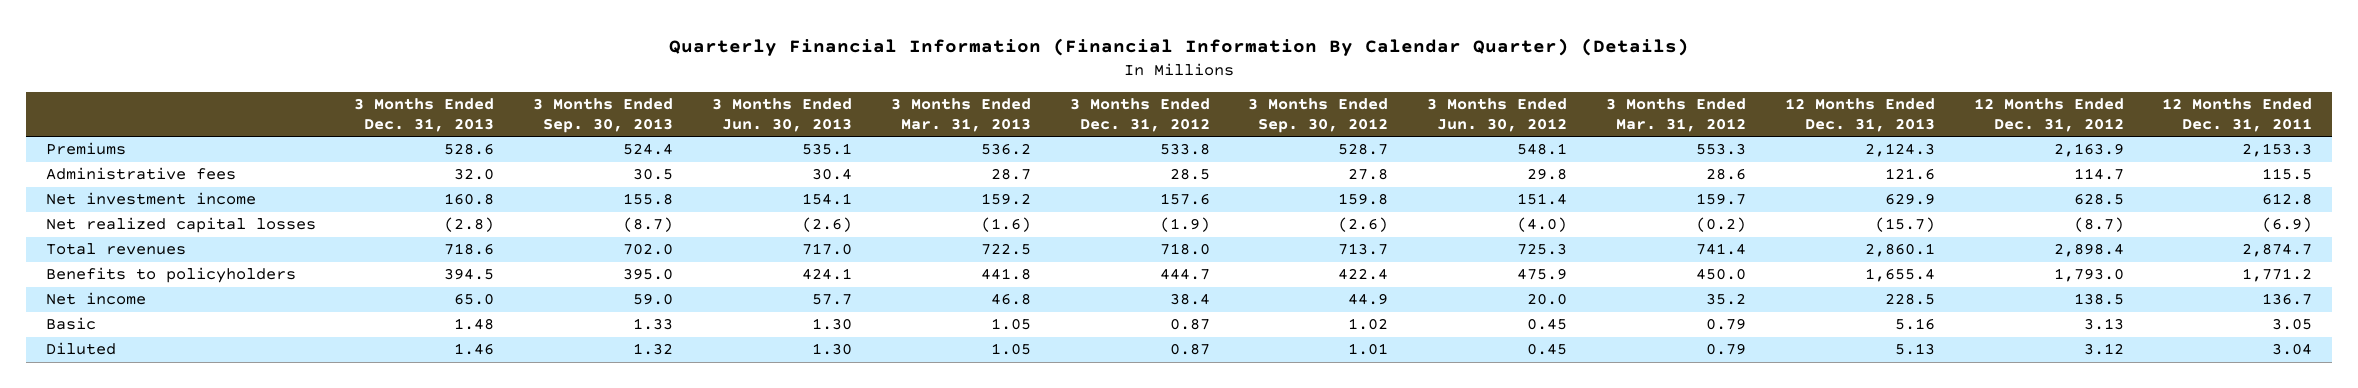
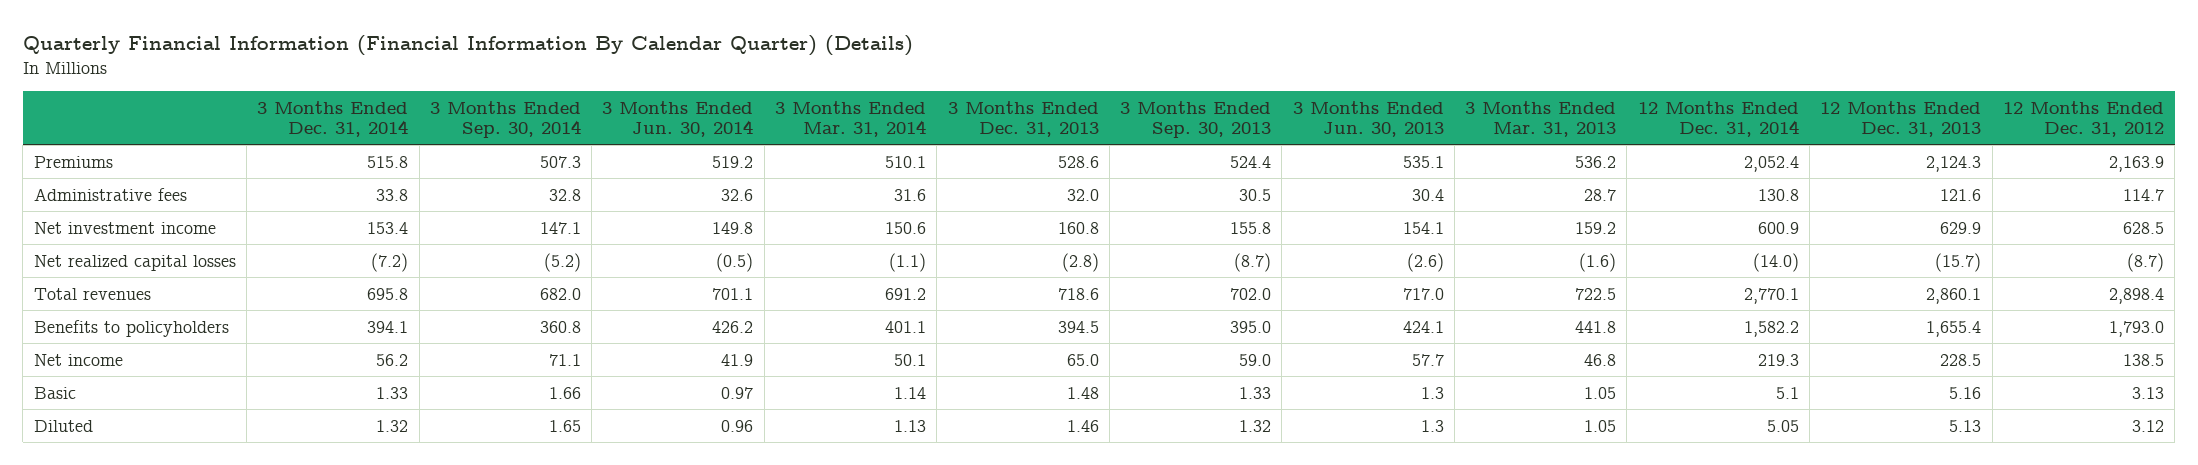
- | 3 Months Ended Dec. 31, 2013 | 3 Months Ended Sep. 30, 2013 | 3 Months Ended Jun. 30, 2013 | 3 Months Ended Mar. 31, 2013 | 3 Months Ended Dec. 31, 2012 | 3 Months Ended Sep. 30, 2012 | 3 Months Ended Jun. 30, 2012 | 3 Months Ended Mar. 31, 2012 | 12 Months Ended Dec. 31, 2013 | 12 Months Ended Dec. 31, 2012 | 12 Months Ended Dec. 31, 2011
+ | 3 Months Ended Dec. 31, 2014 | 3 Months Ended Sep. 30, 2014 | 3 Months Ended Jun. 30, 2014 | 3 Months Ended Mar. 31, 2014 | 3 Months Ended Dec. 31, 2013 | 3 Months Ended Sep. 30, 2013 | 3 Months Ended Jun. 30, 2013 | 3 Months Ended Mar. 31, 2013 | 12 Months Ended Dec. 31, 2014 | 12 Months Ended Dec. 31, 2013 | 12 Months Ended Dec. 31, 2012
- Basic | 1.48 | 1.33 | 1.30 | 1.05 | 0.87 | 1.02 | 0.45 | 0.79 | 5.16 | 3.13 | 3.05
- Diluted | 1.46 | 1.32 | 1.30 | 1.05 | 0.87 | 1.01 | 0.45 | 0.79 | 5.13 | 3.12 | 3.04
+ Basic | 1.33 | 1.66 | 0.97 | 1.14 | 1.48 | 1.33 | 1.3 | 1.05 | 5.1 | 5.16 | 3.13
+ Diluted | 1.32 | 1.65 | 0.96 | 1.13 | 1.46 | 1.32 | 1.3 | 1.05 | 5.05 | 5.13 | 3.12

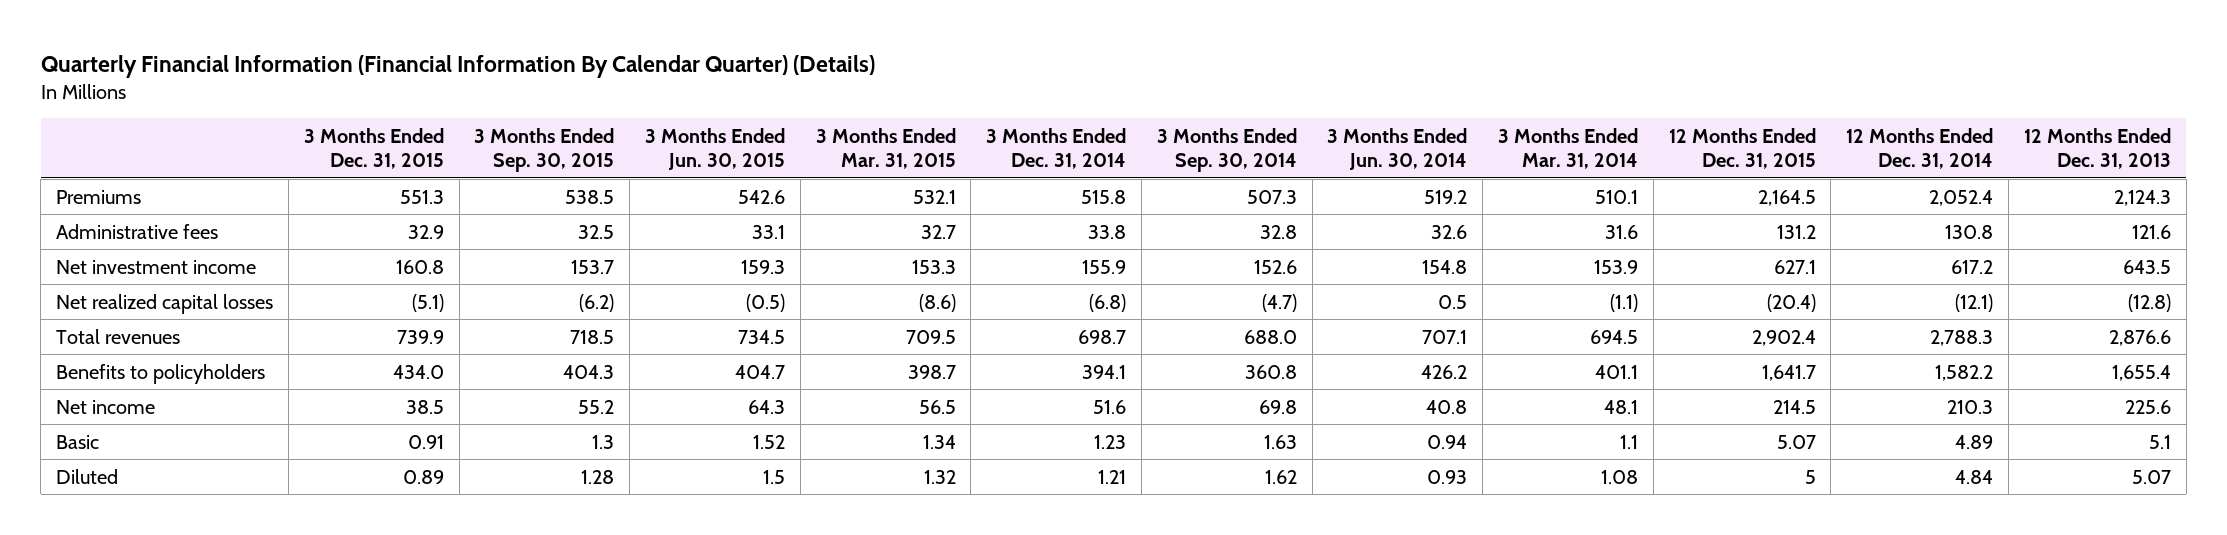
- | 3 Months Ended Dec. 31, 2014 | 3 Months Ended Sep. 30, 2014 | 3 Months Ended Jun. 30, 2014 | 3 Months Ended Mar. 31, 2014 | 3 Months Ended Dec. 31, 2013 | 3 Months Ended Sep. 30, 2013 | 3 Months Ended Jun. 30, 2013 | 3 Months Ended Mar. 31, 2013 | 12 Months Ended Dec. 31, 2014 | 12 Months Ended Dec. 31, 2013 | 12 Months Ended Dec. 31, 2012
+ | 3 Months Ended Dec. 31, 2015 | 3 Months Ended Sep. 30, 2015 | 3 Months Ended Jun. 30, 2015 | 3 Months Ended Mar. 31, 2015 | 3 Months Ended Dec. 31, 2014 | 3 Months Ended Sep. 30, 2014 | 3 Months Ended Jun. 30, 2014 | 3 Months Ended Mar. 31, 2014 | 12 Months Ended Dec. 31, 2015 | 12 Months Ended Dec. 31, 2014 | 12 Months Ended Dec. 31, 2013
- Net investment income | 153.4 | 147.1 | 149.8 | 150.6 | 160.8 | 155.8 | 154.1 | 159.2 | 600.9 | 629.9 | 628.5
- Net realized capital losses | (7.2) | (5.2) | (0.5) | (1.1) | (2.8) | (8.7) | (2.6) | (1.6) | (14.0) | (15.7) | (8.7)
- Total revenues | 695.8 | 682.0 | 701.1 | 691.2 | 718.6 | 702.0 | 717.0 | 722.5 | 2,770.1 | 2,860.1 | 2,898.4
+ Net investment income | 160.8 | 153.7 | 159.3 | 153.3 | 155.9 | 152.6 | 154.8 | 153.9 | 627.1 | 617.2 | 643.5
+ Net realized capital losses | (5.1) | (6.2) | (0.5) | (8.6) | (6.8) | (4.7) | 0.5 | (1.1) | (20.4) | (12.1) | (12.8)
+ Total revenues | 739.9 | 718.5 | 734.5 | 709.5 | 698.7 | 688.0 | 707.1 | 694.5 | 2,902.4 | 2,788.3 | 2,876.6
- Net income | 56.2 | 71.1 | 41.9 | 50.1 | 65.0 | 59.0 | 57.7 | 46.8 | 219.3 | 228.5 | 138.5
- Basic | 1.33 | 1.66 | 0.97 | 1.14 | 1.48 | 1.33 | 1.3 | 1.05 | 5.1 | 5.16 | 3.13
- Diluted | 1.32 | 1.65 | 0.96 | 1.13 | 1.46 | 1.32 | 1.3 | 1.05 | 5.05 | 5.13 | 3.12
+ Net income | 38.5 | 55.2 | 64.3 | 56.5 | 51.6 | 69.8 | 40.8 | 48.1 | 214.5 | 210.3 | 225.6
+ Basic | 0.91 | 1.3 | 1.52 | 1.34 | 1.23 | 1.63 | 0.94 | 1.1 | 5.07 | 4.89 | 5.1
+ Diluted | 0.89 | 1.28 | 1.5 | 1.32 | 1.21 | 1.62 | 0.93 | 1.08 | 5 | 4.84 | 5.07

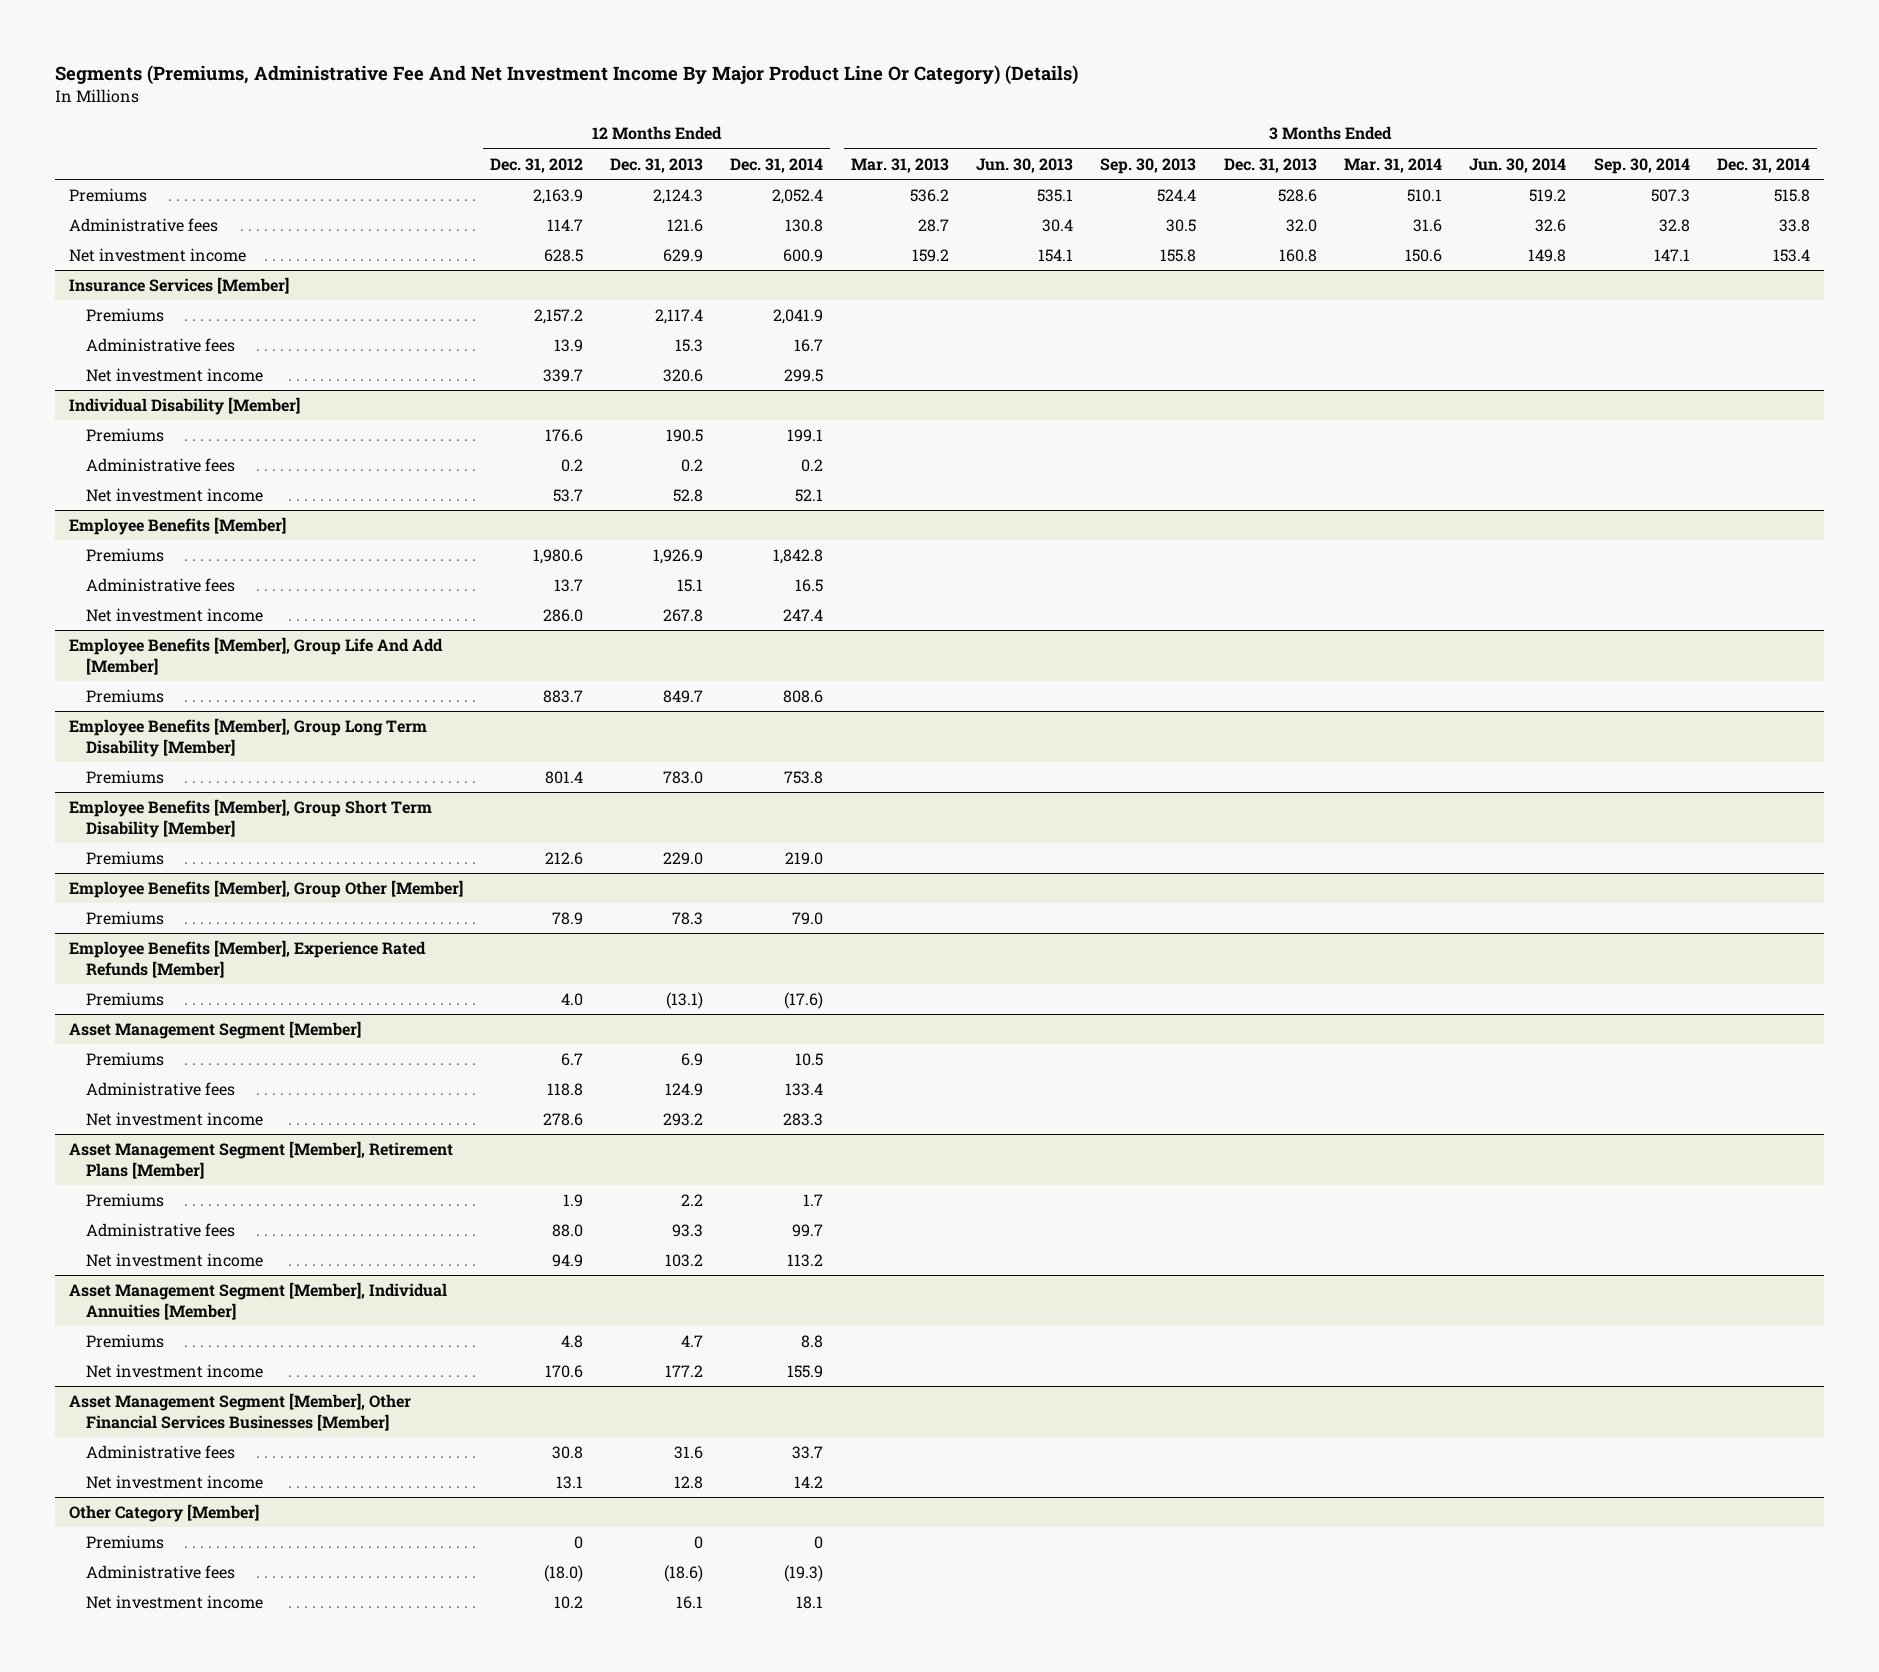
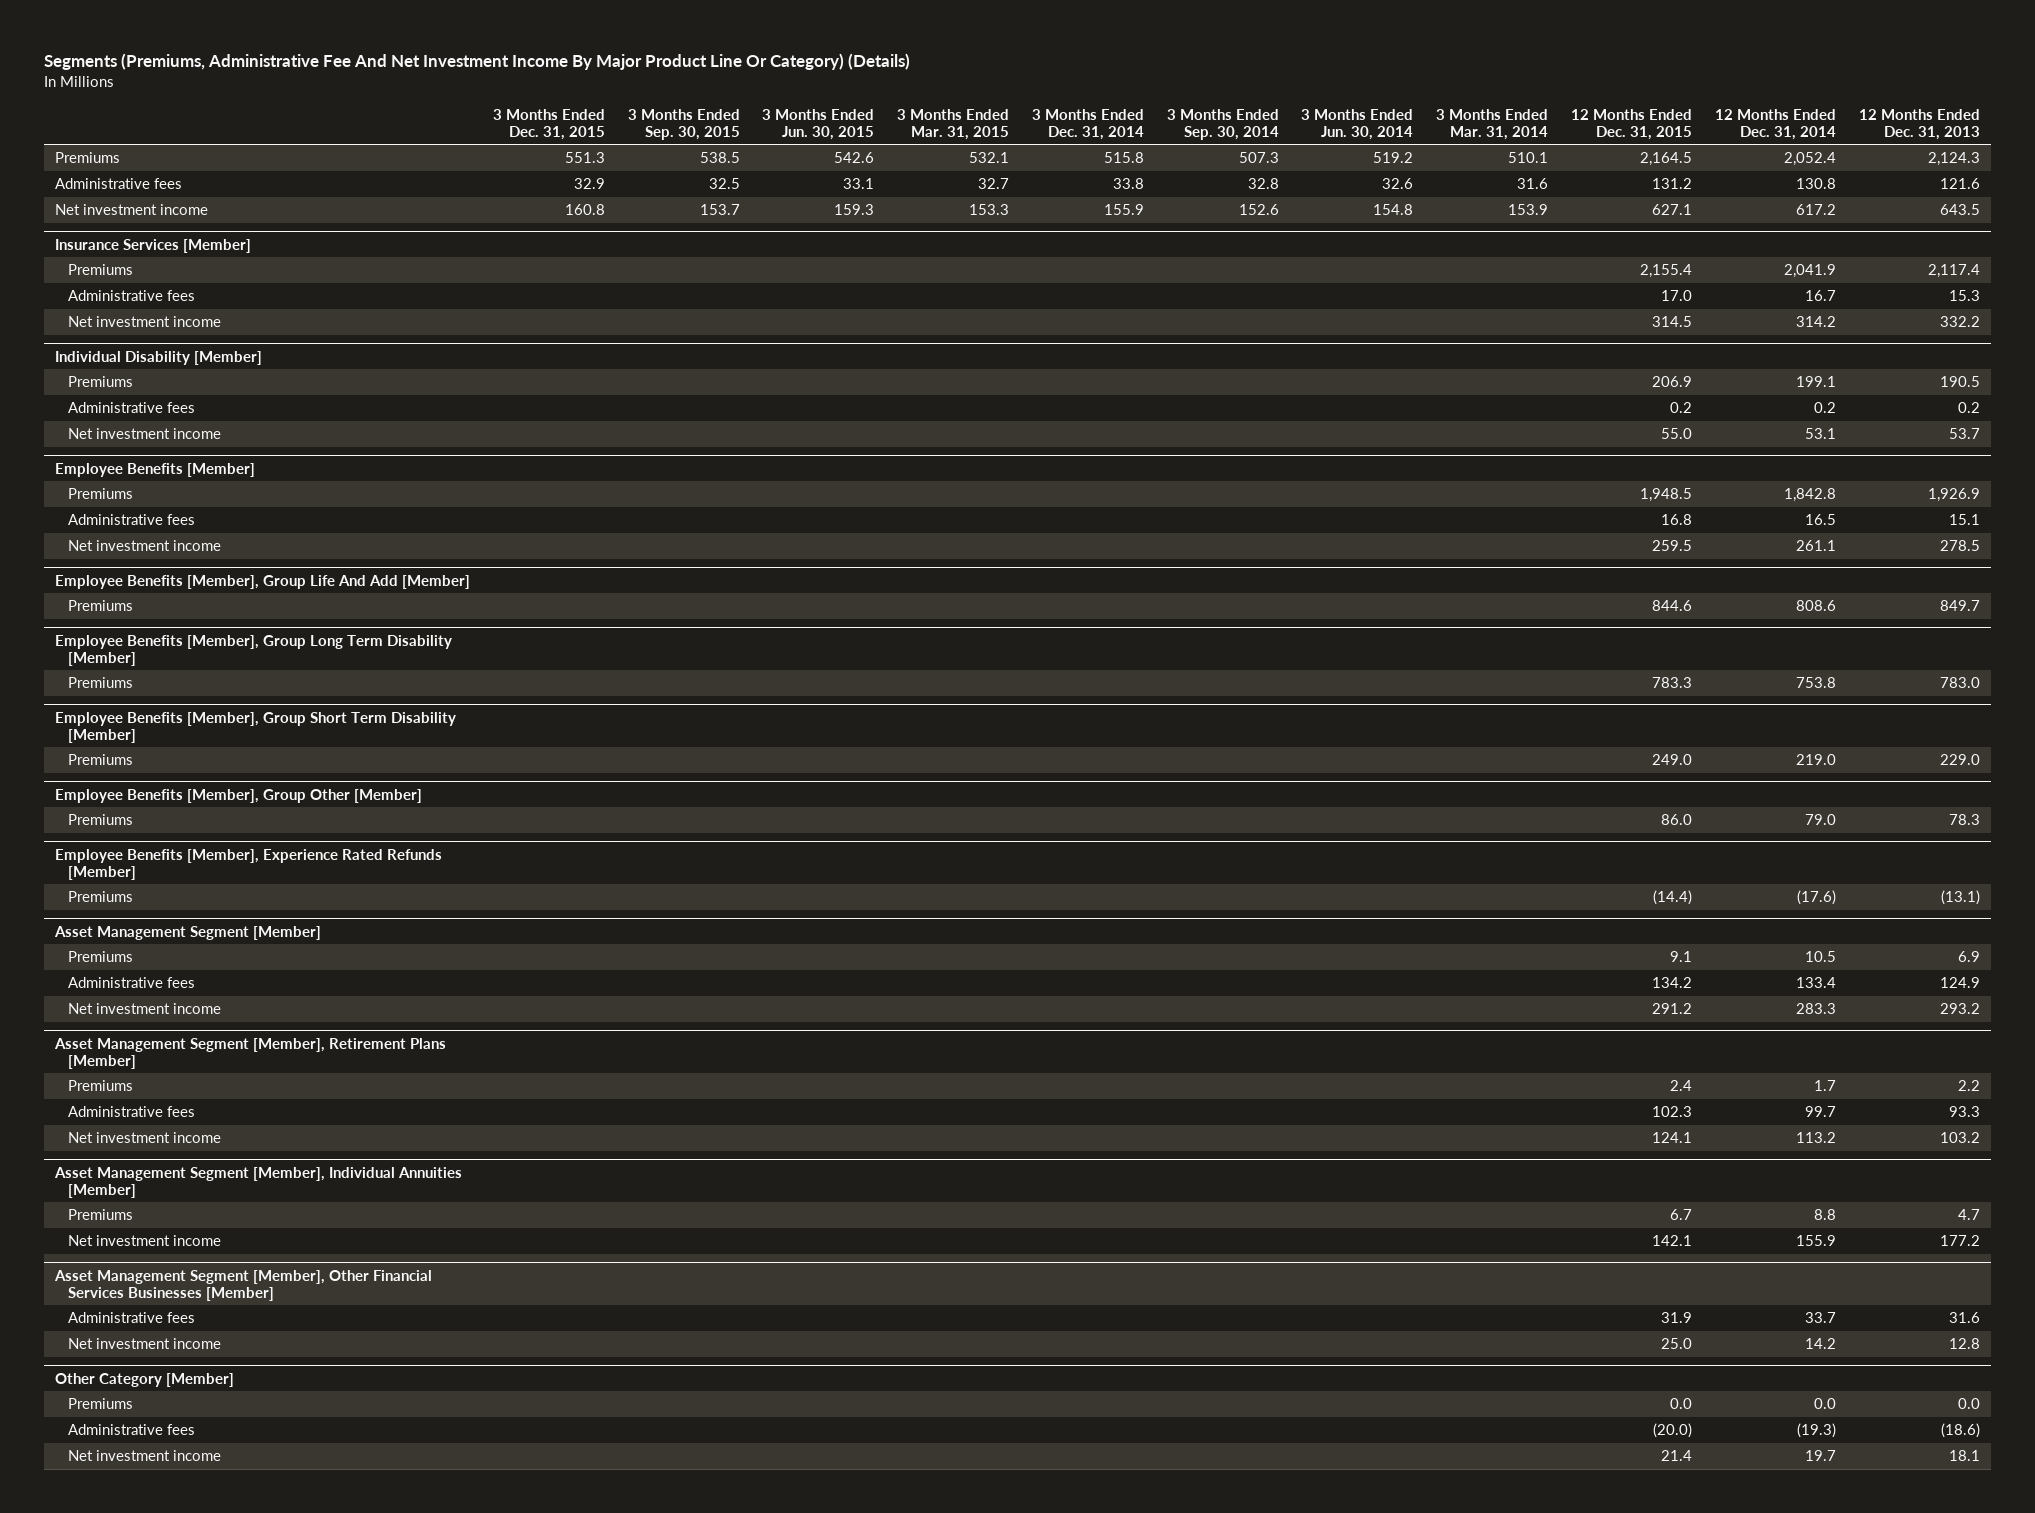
- | 12 Months Ended Dec. 31, 2012 | 12 Months Ended Dec. 31, 2013 | 12 Months Ended Dec. 31, 2014 | 3 Months Ended Mar. 31, 2013 | 3 Months Ended Jun. 30, 2013 | 3 Months Ended Sep. 30, 2013 | 3 Months Ended Dec. 31, 2013 | 3 Months Ended Mar. 31, 2014 | 3 Months Ended Jun. 30, 2014 | 3 Months Ended Sep. 30, 2014 | 3 Months Ended Dec. 31, 2014
+ | 3 Months Ended Dec. 31, 2015 | 3 Months Ended Sep. 30, 2015 | 3 Months Ended Jun. 30, 2015 | 3 Months Ended Mar. 31, 2015 | 3 Months Ended Dec. 31, 2014 | 3 Months Ended Sep. 30, 2014 | 3 Months Ended Jun. 30, 2014 | 3 Months Ended Mar. 31, 2014 | 12 Months Ended Dec. 31, 2015 | 12 Months Ended Dec. 31, 2014 | 12 Months Ended Dec. 31, 2013
- Net investment income | 628.5 | 629.9 | 600.9 | 159.2 | 154.1 | 155.8 | 160.8 | 150.6 | 149.8 | 147.1 | 153.4
+ Net investment income | 160.8 | 153.7 | 159.3 | 153.3 | 155.9 | 152.6 | 154.8 | 153.9 | 627.1 | 617.2 | 643.5
@ Insurance Services [Member]
- Net investment income | 339.7 | 320.6 | 299.5 | | | | | | | |
+ Net investment income | | | | | | | | | 314.5 | 314.2 | 332.2
@ Individual Disability [Member]
- Net investment income | 53.7 | 52.8 | 52.1 | | | | | | | |
+ Net investment income | | | | | | | | | 55.0 | 53.1 | 53.7
@ Employee Benefits [Member]
- Net investment income | 286.0 | 267.8 | 247.4 | | | | | | | |
+ Net investment income | | | | | | | | | 259.5 | 261.1 | 278.5
@ Other Category [Member]
- Premiums | 0 | 0 | 0 | | | | | | | |
+ Premiums | | | | | | | | | 0.0 | 0.0 | 0.0
- Net investment income | 10.2 | 16.1 | 18.1 | | | | | | | |
+ Net investment income | | | | | | | | | 21.4 | 19.7 | 18.1

